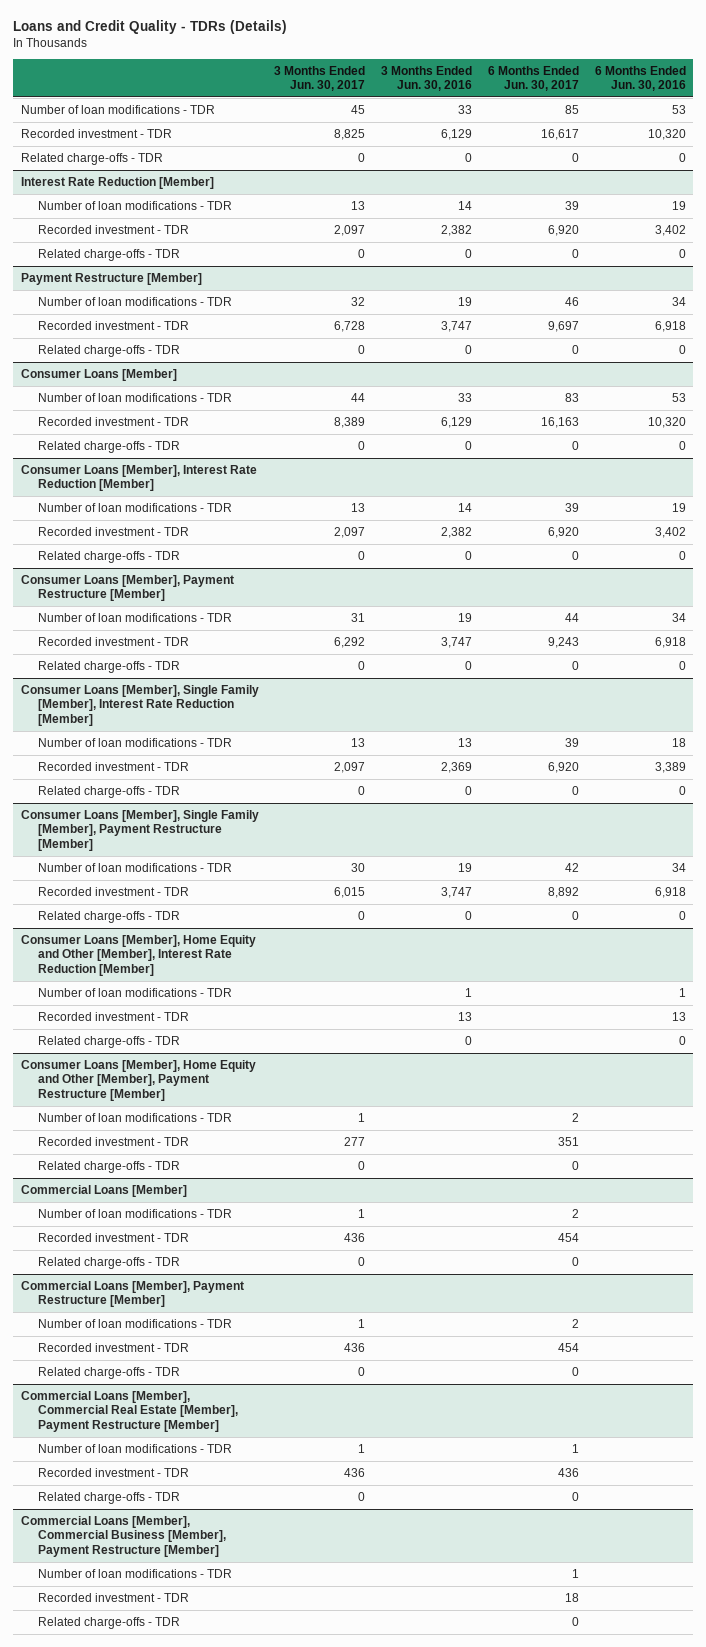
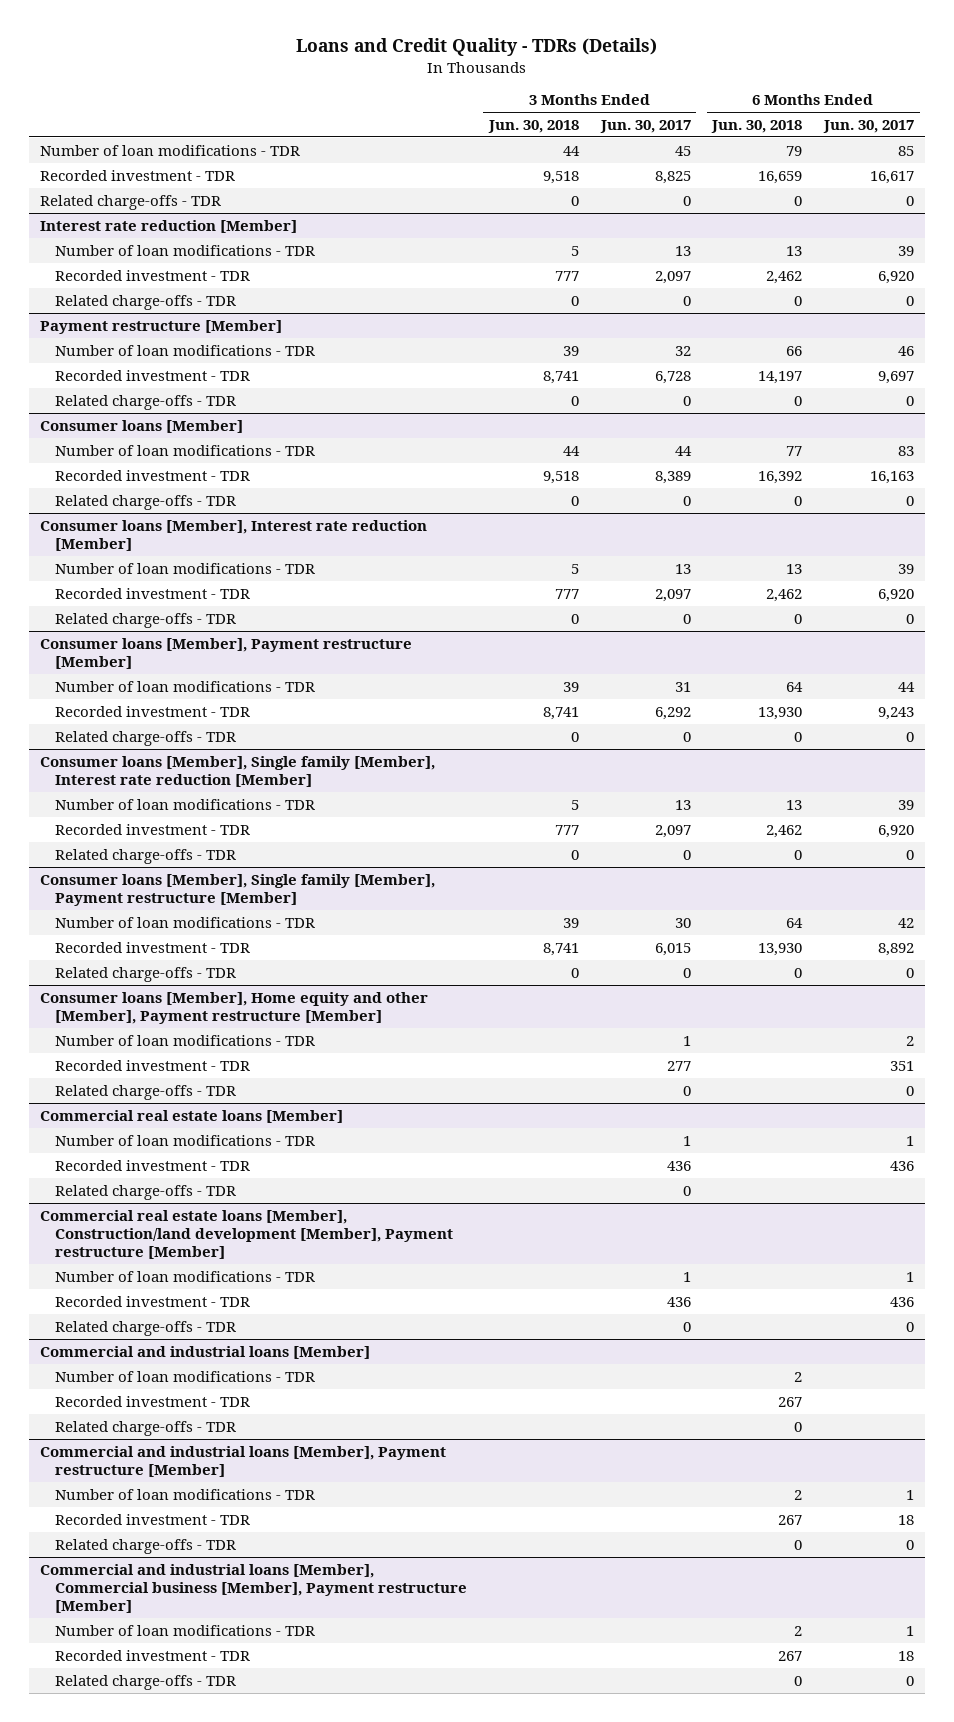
- | 3 Months Ended Jun. 30, 2017 | 3 Months Ended Jun. 30, 2016 | 6 Months Ended Jun. 30, 2017 | 6 Months Ended Jun. 30, 2016
+ | 3 Months Ended Jun. 30, 2018 | 3 Months Ended Jun. 30, 2017 | 6 Months Ended Jun. 30, 2018 | 6 Months Ended Jun. 30, 2017
- Interest Rate Reduction [Member]
+ Interest rate reduction [Member]
- Payment Restructure [Member]
+ Payment restructure [Member]
- Consumer Loans [Member]
+ Consumer loans [Member]
- Consumer Loans [Member], Interest Rate Reduction [Member]
+ Consumer loans [Member], Interest rate reduction [Member]
- Consumer Loans [Member], Payment Restructure [Member]
+ Consumer loans [Member], Payment restructure [Member]
- Consumer Loans [Member], Single Family [Member], Interest Rate Reduction [Member]
+ Consumer loans [Member], Single family [Member], Interest rate reduction [Member]
- Consumer Loans [Member], Single Family [Member], Payment Restructure [Member]
+ Consumer loans [Member], Single family [Member], Payment restructure [Member]
- Consumer Loans [Member], Home Equity and Other [Member], Interest Rate Reduction [Member]
- Number of loan modifications - TDR | | 1 | | 1
- Recorded investment - TDR | | 13 | | 13
- Related charge-offs - TDR | | 0 | | 0
- Consumer Loans [Member], Home Equity and Other [Member], Payment Restructure [Member]
+ Consumer loans [Member], Home equity and other [Member], Payment restructure [Member]
- Commercial Loans [Member]
- Number of loan modifications - TDR | 1 | | 2 |
- Recorded investment - TDR | 436 | | 454 |
- Related charge-offs - TDR | 0 | | 0 |
- Commercial Loans [Member], Payment Restructure [Member]
- Number of loan modifications - TDR | 1 | | 2 |
- Recorded investment - TDR | 436 | | 454 |
- Related charge-offs - TDR | 0 | | 0 |
- Commercial Loans [Member], Commercial Real Estate [Member], Payment Restructure [Member]
+ Commercial real estate loans [Member]
+ Related charge-offs - TDR | | 0 | |
+ Commercial real estate loans [Member], Construction/land development [Member], Payment restructure [Member]
+ Number of loan modifications - TDR | | 1 | | 1
+ Recorded investment - TDR | | 436 | | 436
- Commercial Loans [Member], Commercial Business [Member], Payment Restructure [Member]
+ Commercial and industrial loans [Member]
+ Number of loan modifications - TDR | | | 2 |
+ Recorded investment - TDR | | | 267 |
+ Related charge-offs - TDR | | | 0 |
+ Commercial and industrial loans [Member], Payment restructure [Member]
+ Commercial and industrial loans [Member], Commercial business [Member], Payment restructure [Member]
+ Number of loan modifications - TDR | | | 2 | 1
+ Recorded investment - TDR | | | 267 | 18
+ Related charge-offs - TDR | | | 0 | 0

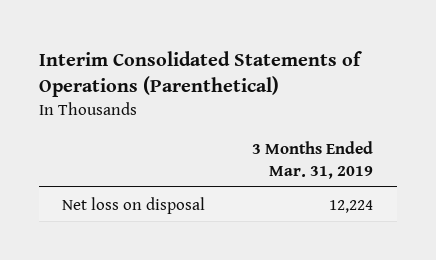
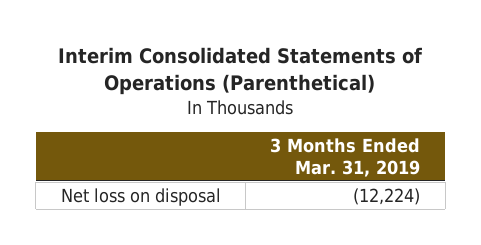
- Net loss on disposal | 12,224
+ Net loss on disposal | (12,224)

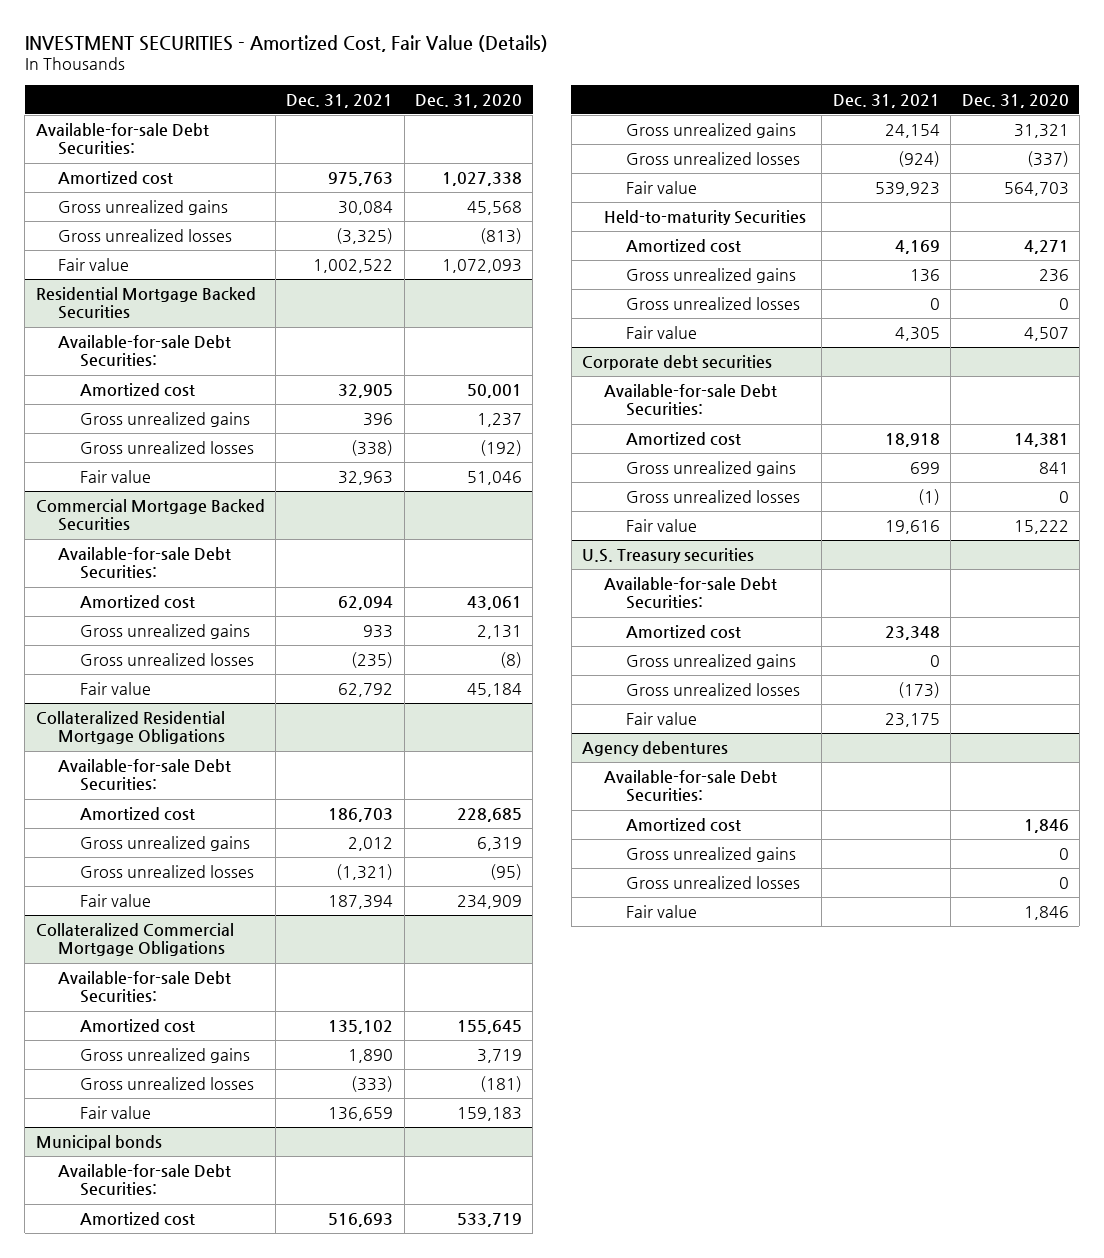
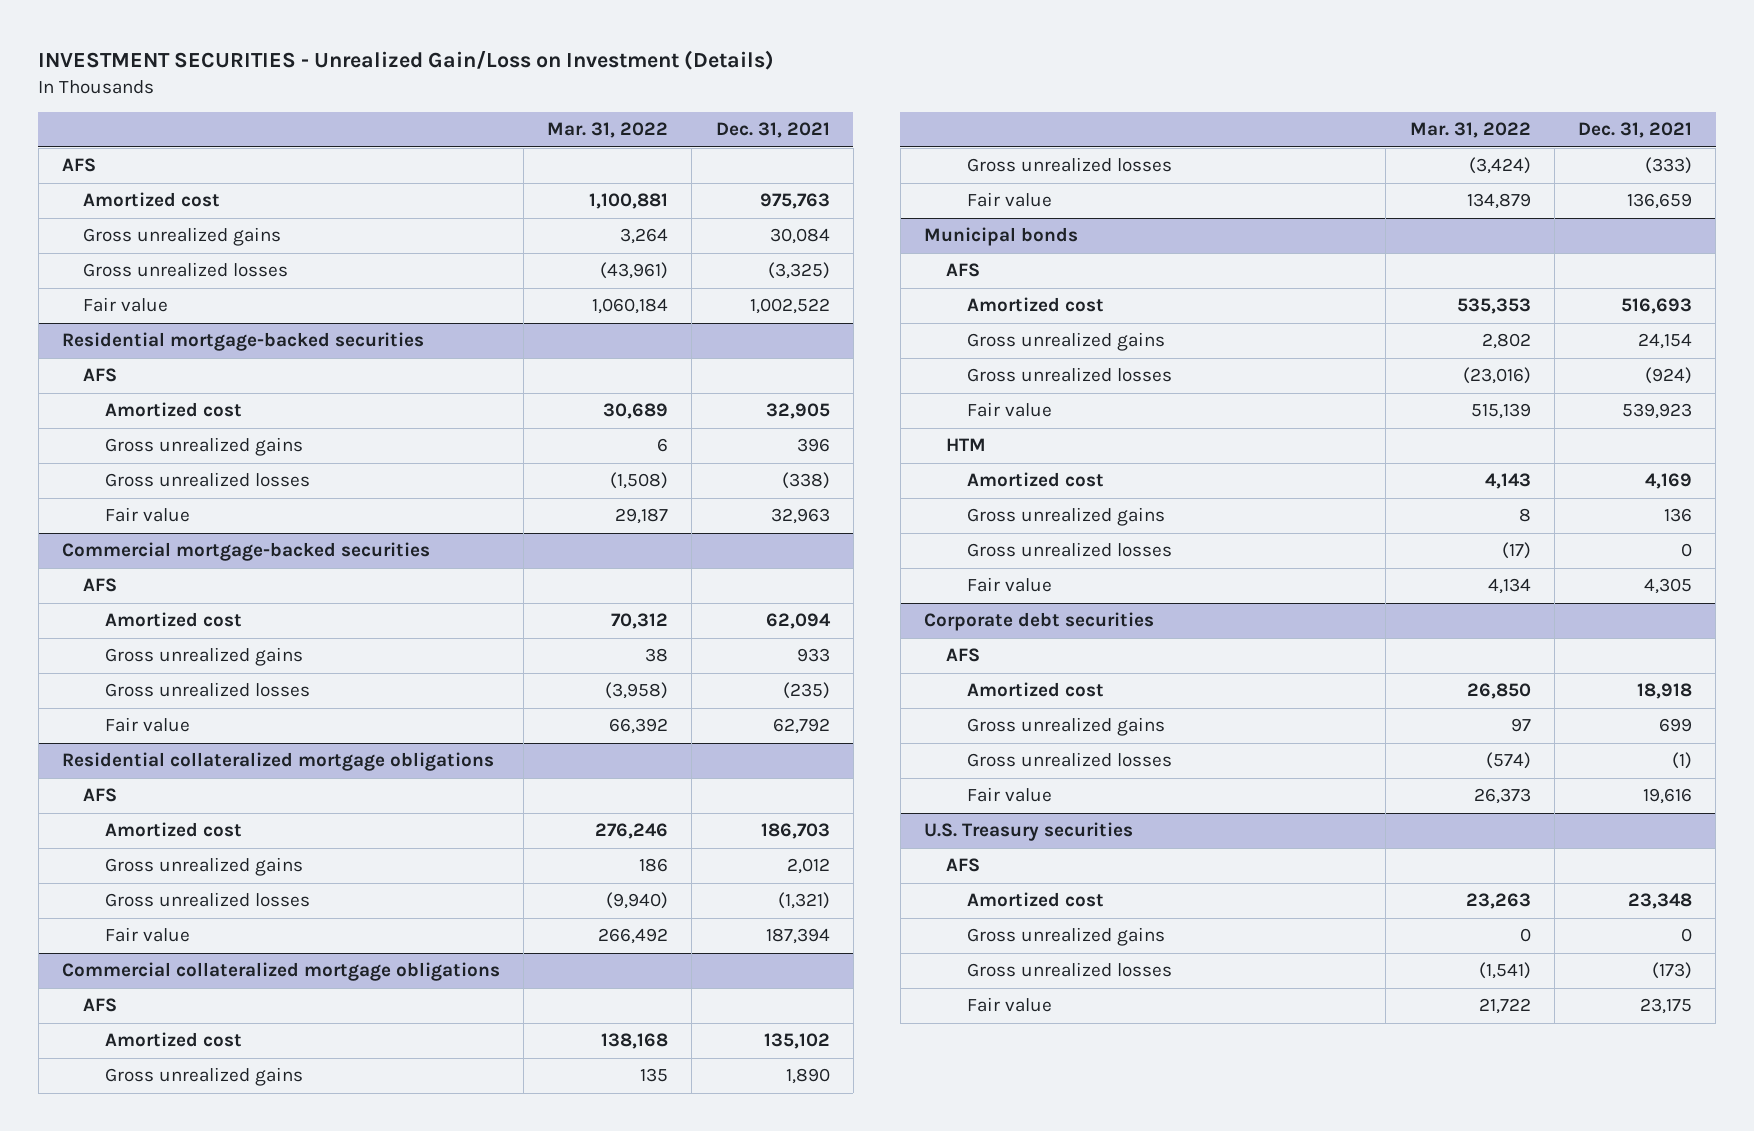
- INVESTMENT SECURITIES - Amortized Cost, Fair Value (Details)
+ INVESTMENT SECURITIES - Unrealized Gain/Loss on Investment (Details)
- | Dec. 31, 2021 | Dec. 31, 2020
+ | Mar. 31, 2022 | Dec. 31, 2021
- Available-for-sale Debt Securities:
+ AFS
- Residential Mortgage Backed Securities
- Available-for-sale Debt Securities:
+ Residential mortgage-backed securities
+ AFS
- Commercial Mortgage Backed Securities
- Available-for-sale Debt Securities:
+ Commercial mortgage-backed securities
+ AFS
- Collateralized Residential Mortgage Obligations
- Available-for-sale Debt Securities:
+ Residential collateralized mortgage obligations
+ AFS
- Collateralized Commercial Mortgage Obligations
- Available-for-sale Debt Securities:
+ Commercial collateralized mortgage obligations
+ AFS
@ Municipal bonds
- Available-for-sale Debt Securities:
+ AFS
- Held-to-maturity Securities
+ HTM
@ Corporate debt securities
- Available-for-sale Debt Securities:
+ AFS
@ U.S. Treasury securities
- Available-for-sale Debt Securities:
+ AFS
- Agency debentures
- Available-for-sale Debt Securities:
- Amortized cost | | 1,846
- Gross unrealized gains | | 0
- Gross unrealized losses | | 0
- Fair value | | 1,846

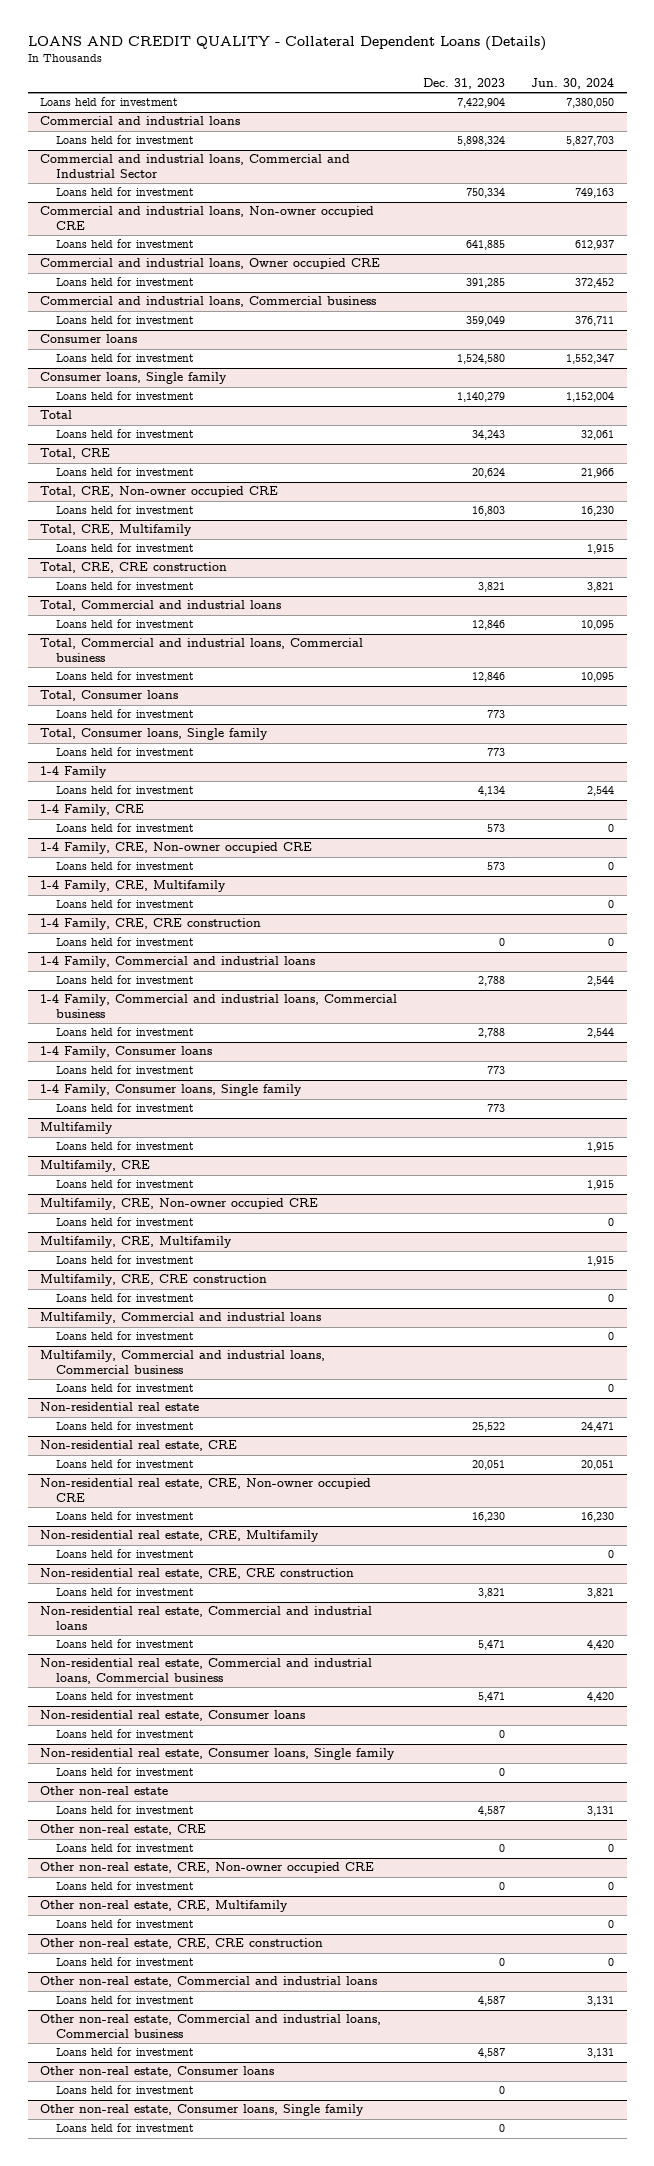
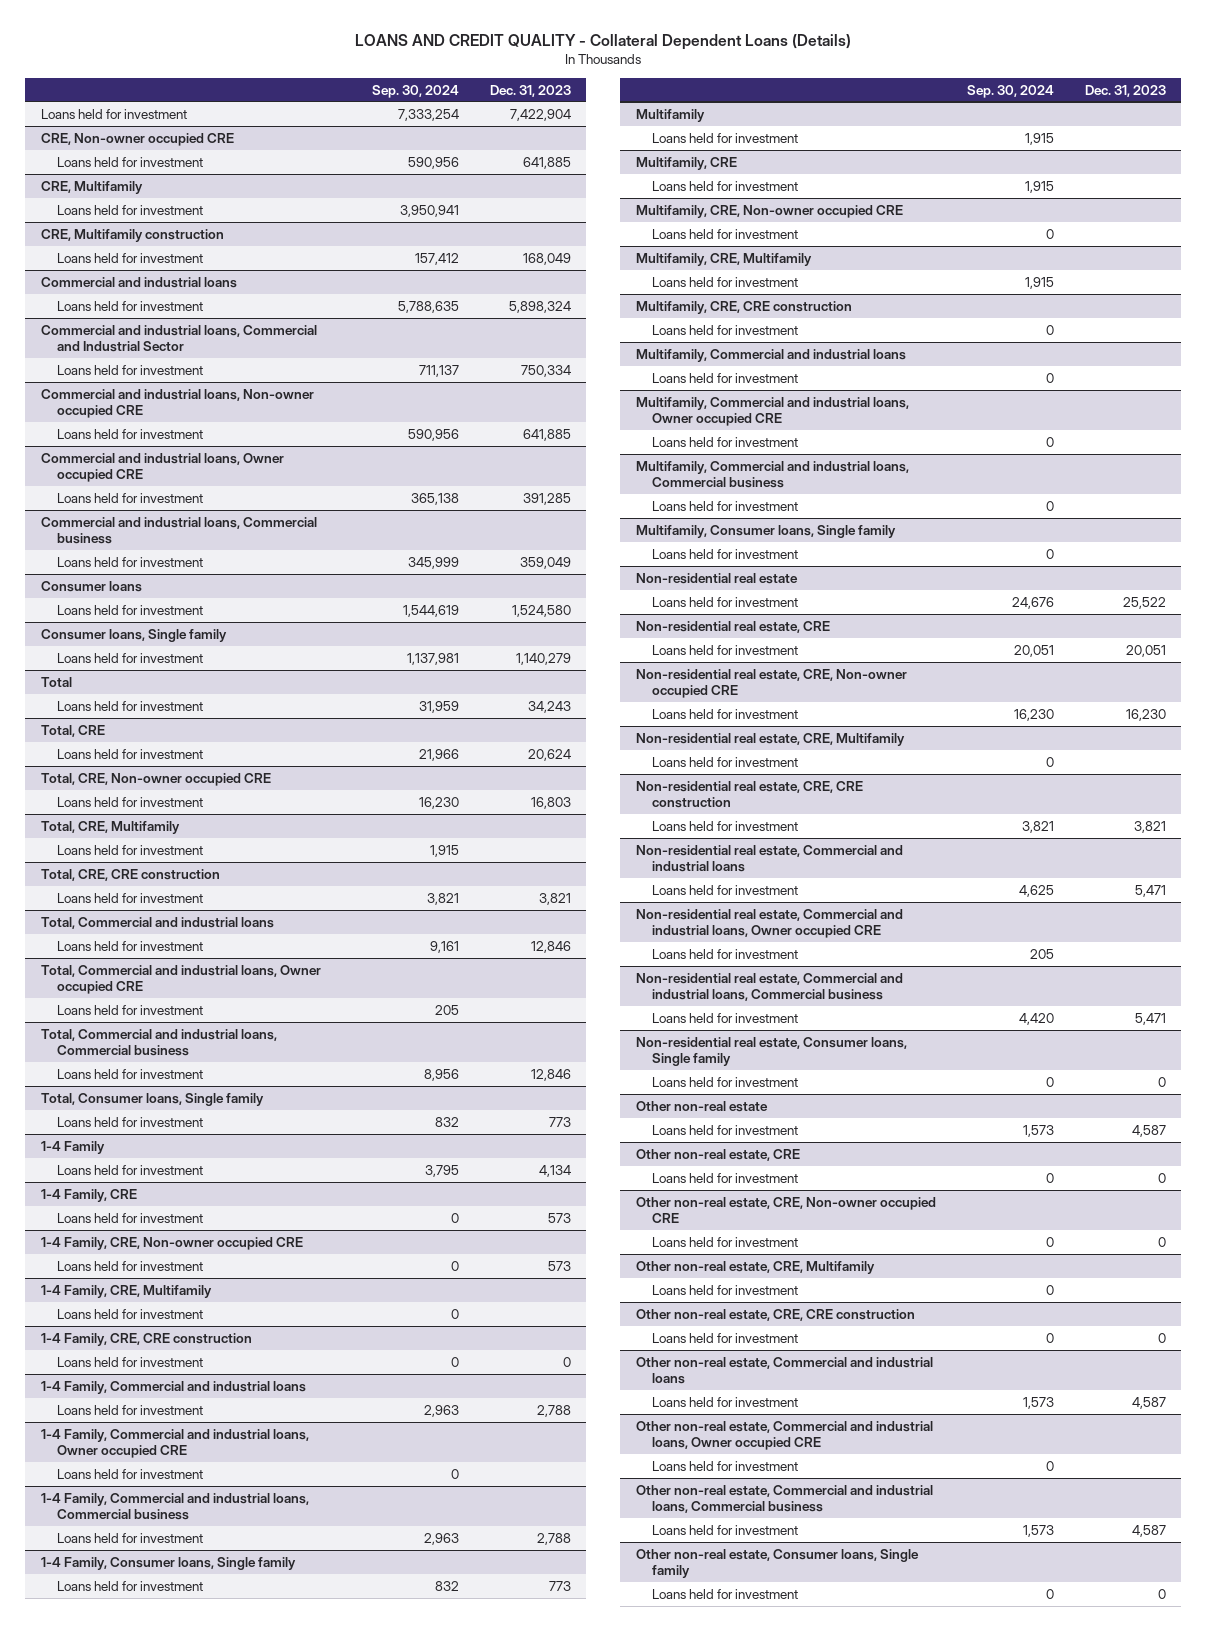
- | Dec. 31, 2023 | Jun. 30, 2024
+ | Sep. 30, 2024 | Dec. 31, 2023
+ CRE, Non-owner occupied CRE
+ Loans held for investment | 590,956 | 641,885
+ CRE, Multifamily
+ Loans held for investment | 3,950,941 |
+ CRE, Multifamily construction
+ Loans held for investment | 157,412 | 168,049
+ Total, Commercial and industrial loans, Owner occupied CRE
+ Loans held for investment | 205 |
- Total, Consumer loans
- Loans held for investment | 773 |
+ 1-4 Family, Commercial and industrial loans, Owner occupied CRE
+ Loans held for investment | 0 |
- 1-4 Family, Consumer loans
- Loans held for investment | 773 |
+ Multifamily, Commercial and industrial loans, Owner occupied CRE
+ Loans held for investment | 0 |
+ Multifamily, Consumer loans, Single family
+ Loans held for investment | 0 |
+ Non-residential real estate, Commercial and industrial loans, Owner occupied CRE
+ Loans held for investment | 205 |
- Non-residential real estate, Consumer loans
- Loans held for investment | 0 |
+ Other non-real estate, Commercial and industrial loans, Owner occupied CRE
+ Loans held for investment | 0 |
- Other non-real estate, Consumer loans
- Loans held for investment | 0 |

